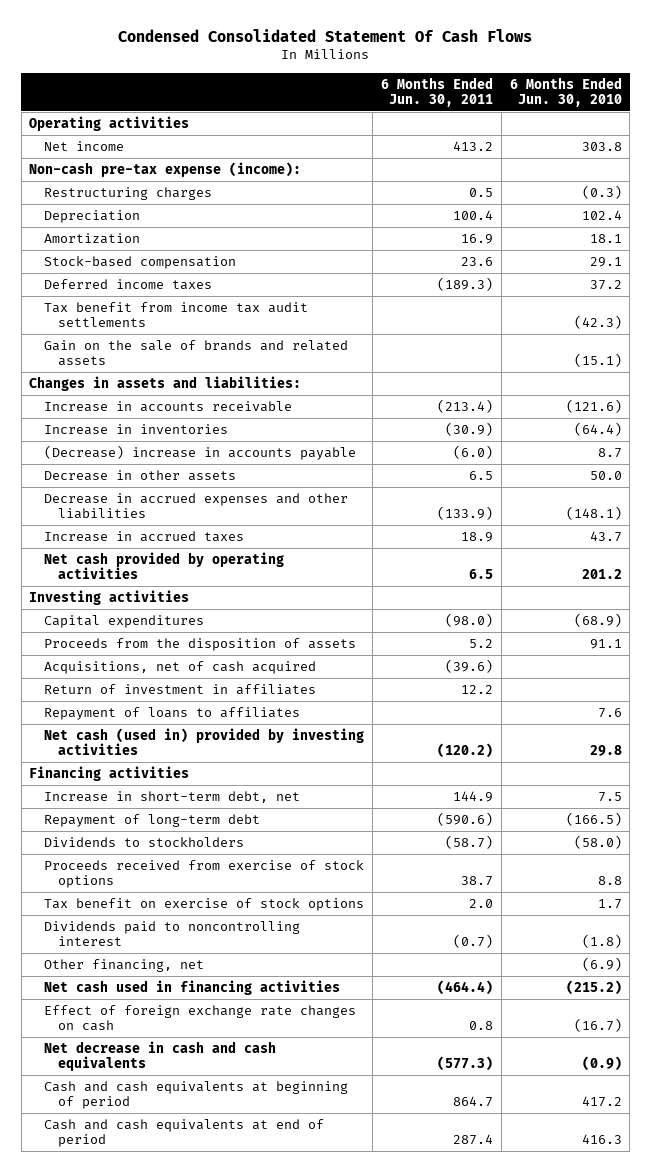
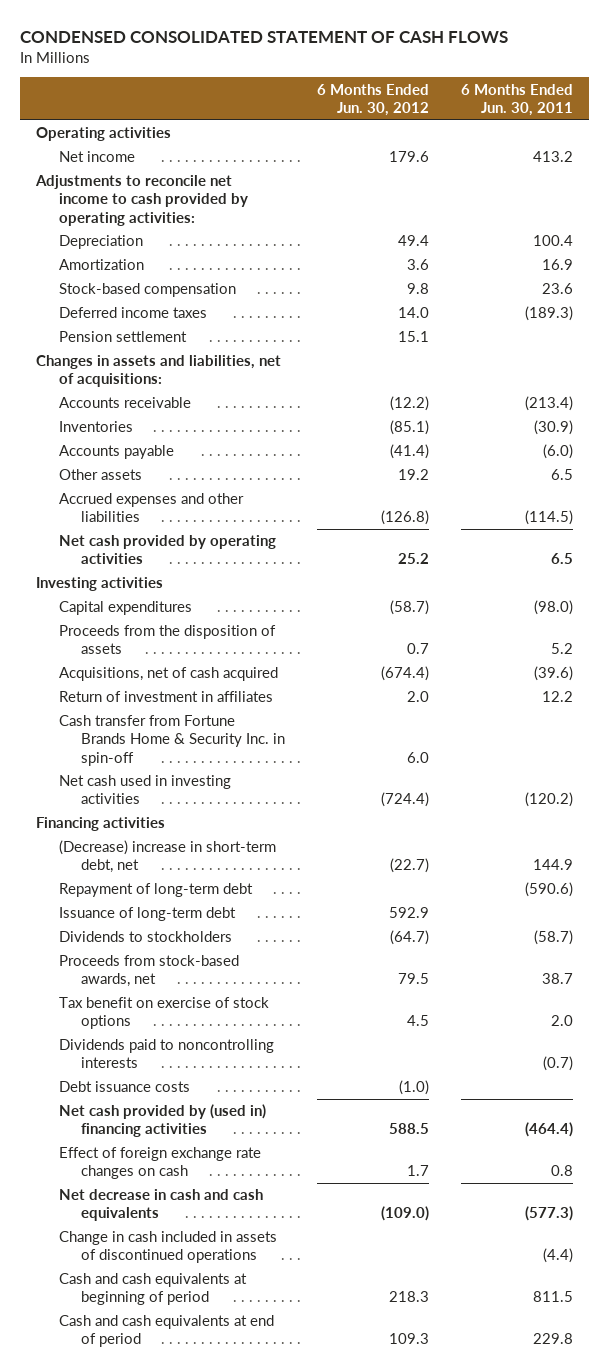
- Condensed Consolidated Statement Of Cash Flows
+ CONDENSED CONSOLIDATED STATEMENT OF CASH FLOWS
- | 6 Months Ended Jun. 30, 2011 | 6 Months Ended Jun. 30, 2010
+ | 6 Months Ended Jun. 30, 2012 | 6 Months Ended Jun. 30, 2011
- Non-cash pre-tax expense (income):
- Restructuring charges | 0.5 | (0.3)
+ Adjustments to reconcile net income to cash provided by operating activities:
- Tax benefit from income tax audit settlements | | (42.3)
- Gain on the sale of brands and related assets | | (15.1)
- Changes in assets and liabilities:
- Increase in accounts receivable | (213.4) | (121.6)
- Increase in inventories | (30.9) | (64.4)
- (Decrease) increase in accounts payable | (6.0) | 8.7
- Decrease in other assets | 6.5 | 50.0
- Decrease in accrued expenses and other liabilities | (133.9) | (148.1)
- Increase in accrued taxes | 18.9 | 43.7
+ Pension settlement | 15.1 |
+ Changes in assets and liabilities, net of acquisitions:
+ Accounts receivable | (12.2) | (213.4)
+ Inventories | (85.1) | (30.9)
+ Accounts payable | (41.4) | (6.0)
+ Other assets | 19.2 | 6.5
+ Accrued expenses and other liabilities | (126.8) | (114.5)
- Repayment of loans to affiliates | | 7.6
- Net cash (used in) provided by investing activities | (120.2) | 29.8
+ Cash transfer from Fortune Brands Home & Security Inc. in spin-off | 6.0 |
+ Net cash used in investing activities | (724.4) | (120.2)
- Increase in short-term debt, net | 144.9 | 7.5
+ (Decrease) increase in short-term debt, net | (22.7) | 144.9
+ Issuance of long-term debt | 592.9 |
- Proceeds received from exercise of stock options | 38.7 | 8.8
+ Proceeds from stock-based awards, net | 79.5 | 38.7
- Dividends paid to noncontrolling interest | (0.7) | (1.8)
- Other financing, net | | (6.9)
- Net cash used in financing activities | (464.4) | (215.2)
+ Dividends paid to noncontrolling interests | | (0.7)
+ Debt issuance costs | (1.0) |
+ Net cash provided by (used in) financing activities | 588.5 | (464.4)
- Cash and cash equivalents at beginning of period | 864.7 | 417.2
- Cash and cash equivalents at end of period | 287.4 | 416.3
+ Change in cash included in assets of discontinued operations | | (4.4)
+ Cash and cash equivalents at beginning of period | 218.3 | 811.5
+ Cash and cash equivalents at end of period | 109.3 | 229.8

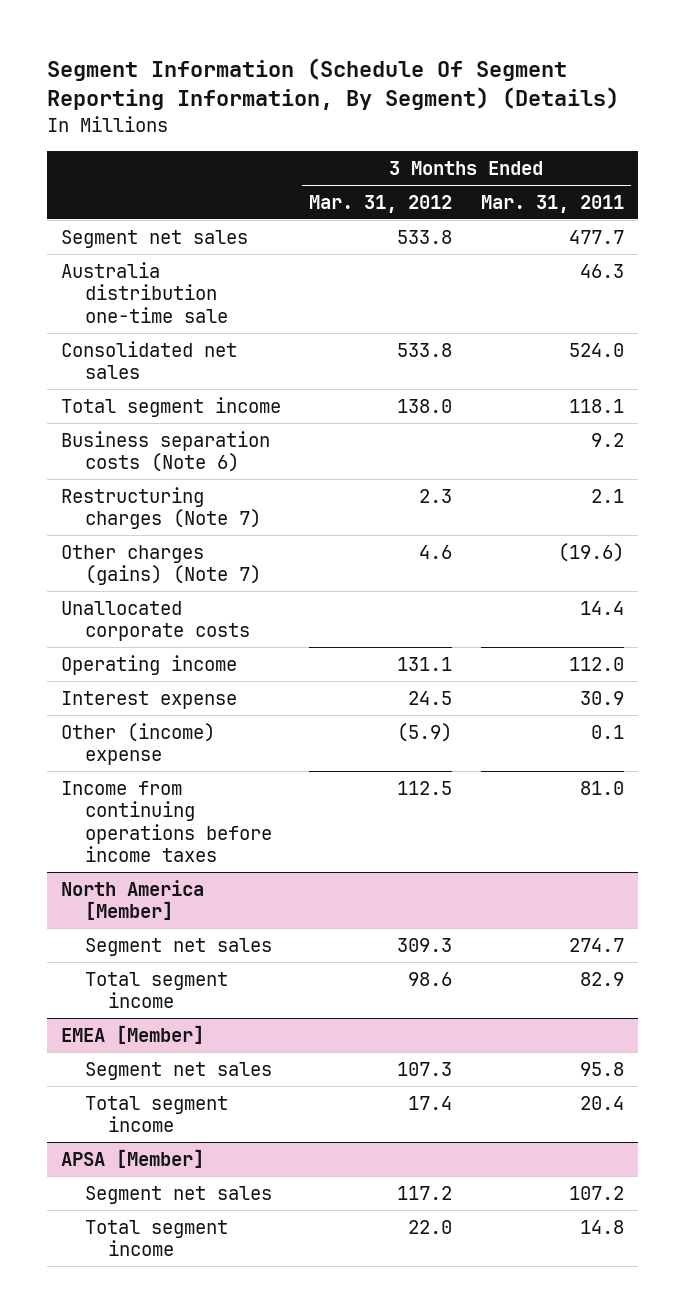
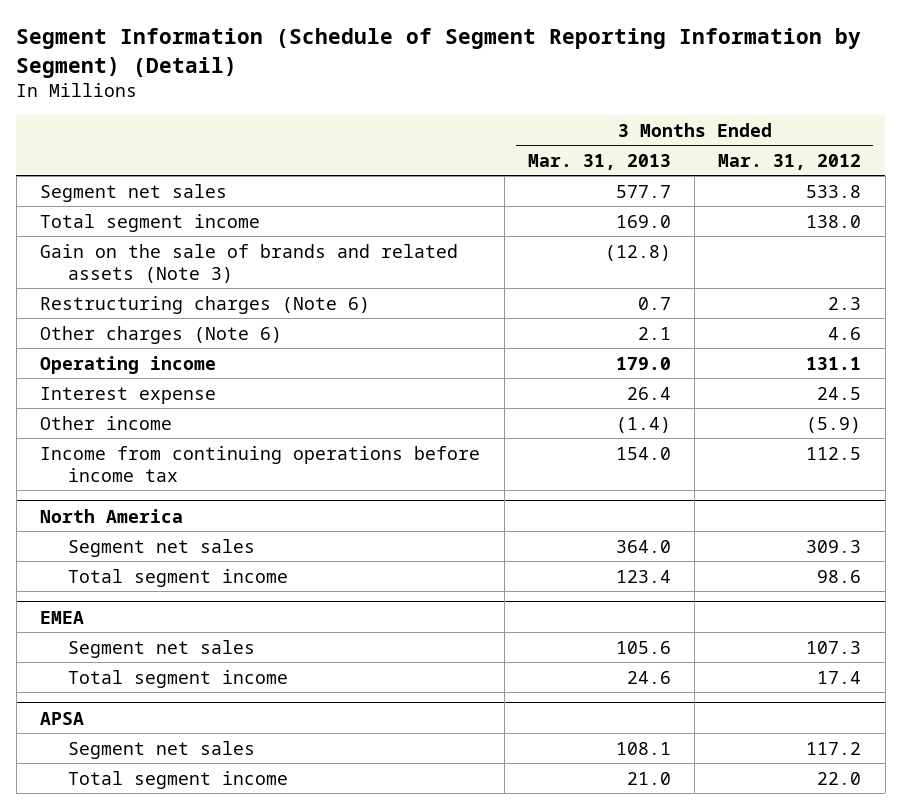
- Segment Information (Schedule Of Segment Reporting Information, By Segment) (Details)
+ Segment Information (Schedule of Segment Reporting Information by Segment) (Detail)
- | 3 Months Ended Mar. 31, 2012 | 3 Months Ended Mar. 31, 2011
+ | 3 Months Ended Mar. 31, 2013 | 3 Months Ended Mar. 31, 2012
- Australia distribution one-time sale | | 46.3
- Consolidated net sales | 533.8 | 524.0
- Business separation costs (Note 6) | | 9.2
- Restructuring charges (Note 7) | 2.3 | 2.1
- Other charges (gains) (Note 7) | 4.6 | (19.6)
- Unallocated corporate costs | | 14.4
+ Gain on the sale of brands and related assets (Note 3) | (12.8) |
+ Restructuring charges (Note 6) | 0.7 | 2.3
+ Other charges (Note 6) | 2.1 | 4.6
- Other (income) expense | (5.9) | 0.1
- Income from continuing operations before income taxes | 112.5 | 81.0
- North America [Member]
+ Other income | (1.4) | (5.9)
+ Income from continuing operations before income tax | 154.0 | 112.5
+ North America
- EMEA [Member]
+ EMEA
- APSA [Member]
+ APSA

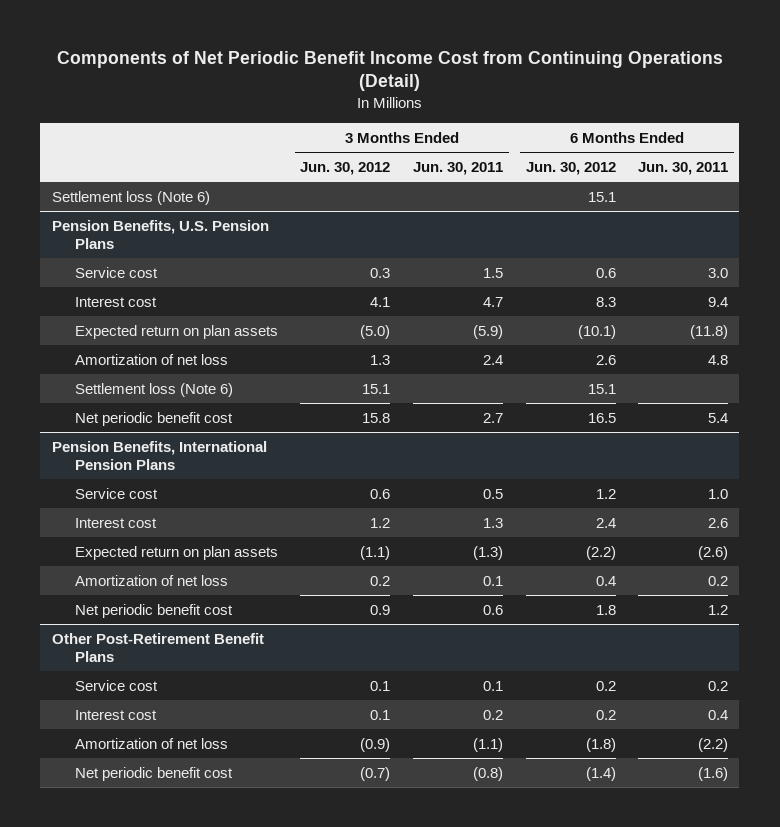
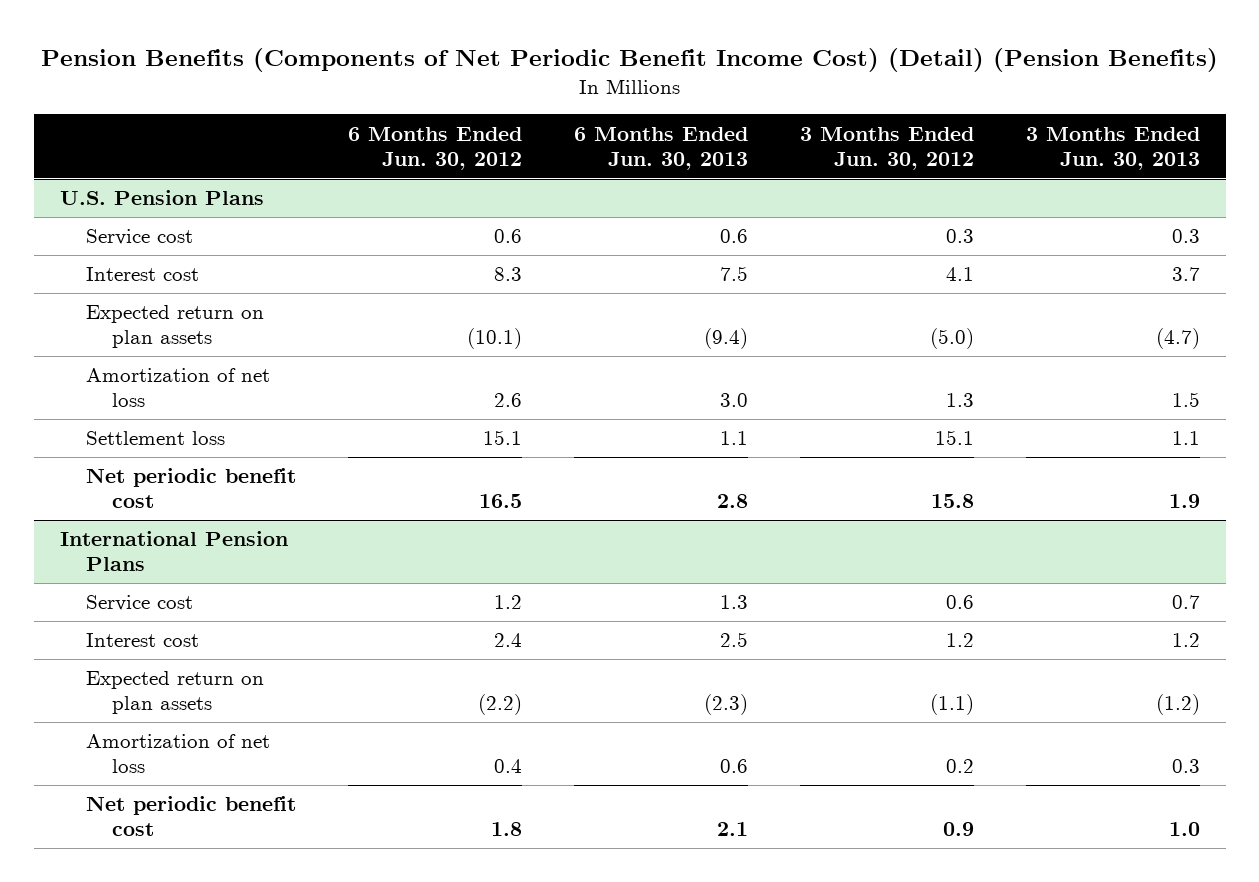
- Components of Net Periodic Benefit Income Cost from Continuing Operations (Detail)
+ Pension Benefits (Components of Net Periodic Benefit Income Cost) (Detail) (Pension Benefits)
- | 3 Months Ended Jun. 30, 2012 | 3 Months Ended Jun. 30, 2011 | 6 Months Ended Jun. 30, 2012 | 6 Months Ended Jun. 30, 2011
+ | 6 Months Ended Jun. 30, 2012 | 6 Months Ended Jun. 30, 2013 | 3 Months Ended Jun. 30, 2012 | 3 Months Ended Jun. 30, 2013
- Settlement loss (Note 6) | | | 15.1 |
- Pension Benefits, U.S. Pension Plans
+ U.S. Pension Plans
- Settlement loss (Note 6) | 15.1 | | 15.1 |
+ Settlement loss | 15.1 | 1.1 | 15.1 | 1.1
- Pension Benefits, International Pension Plans
+ International Pension Plans
- Other Post-Retirement Benefit Plans
- Service cost | 0.1 | 0.1 | 0.2 | 0.2
- Interest cost | 0.1 | 0.2 | 0.2 | 0.4
- Amortization of net loss | (0.9) | (1.1) | (1.8) | (2.2)
- Net periodic benefit cost | (0.7) | (0.8) | (1.4) | (1.6)

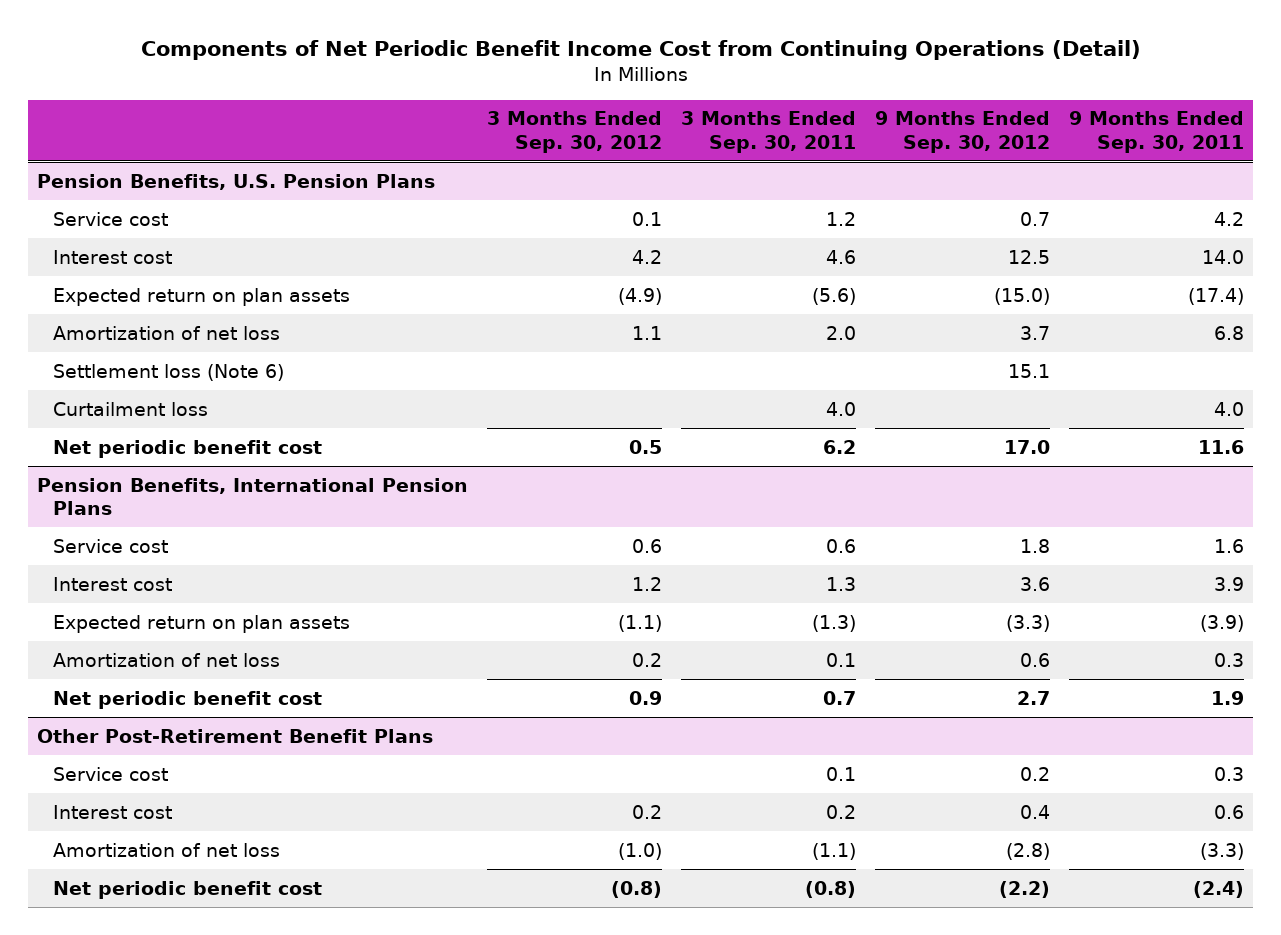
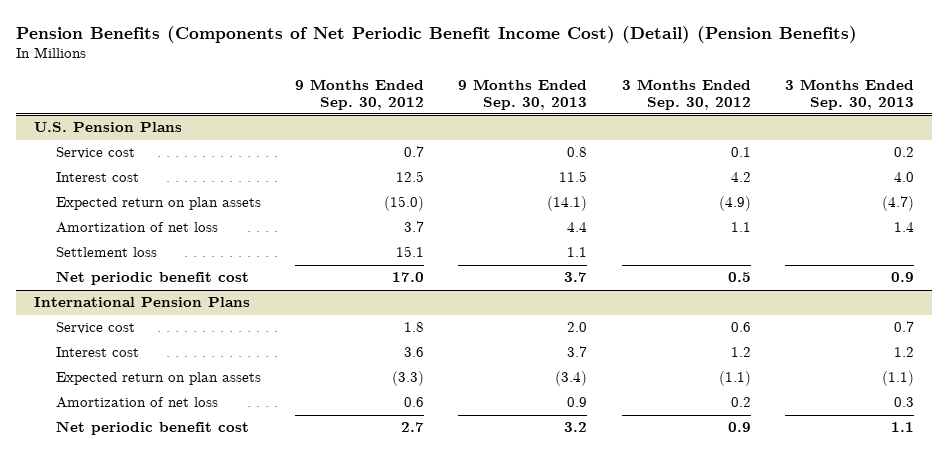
- Components of Net Periodic Benefit Income Cost from Continuing Operations (Detail)
+ Pension Benefits (Components of Net Periodic Benefit Income Cost) (Detail) (Pension Benefits)
- | 3 Months Ended Sep. 30, 2012 | 3 Months Ended Sep. 30, 2011 | 9 Months Ended Sep. 30, 2012 | 9 Months Ended Sep. 30, 2011
+ | 9 Months Ended Sep. 30, 2012 | 9 Months Ended Sep. 30, 2013 | 3 Months Ended Sep. 30, 2012 | 3 Months Ended Sep. 30, 2013
- Pension Benefits, U.S. Pension Plans
+ U.S. Pension Plans
- Settlement loss (Note 6) | | | 15.1 |
- Curtailment loss | | 4.0 | | 4.0
+ Settlement loss | 15.1 | 1.1 | |
- Pension Benefits, International Pension Plans
+ International Pension Plans
- Other Post-Retirement Benefit Plans
- Service cost | | 0.1 | 0.2 | 0.3
- Interest cost | 0.2 | 0.2 | 0.4 | 0.6
- Amortization of net loss | (1.0) | (1.1) | (2.8) | (3.3)
- Net periodic benefit cost | (0.8) | (0.8) | (2.2) | (2.4)

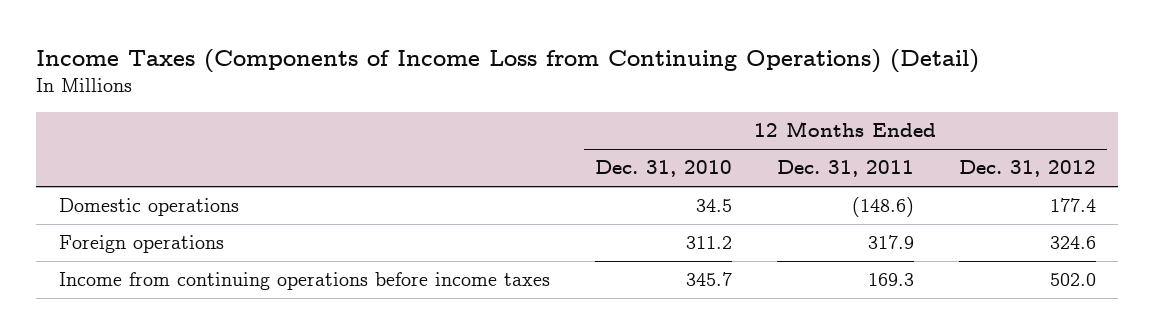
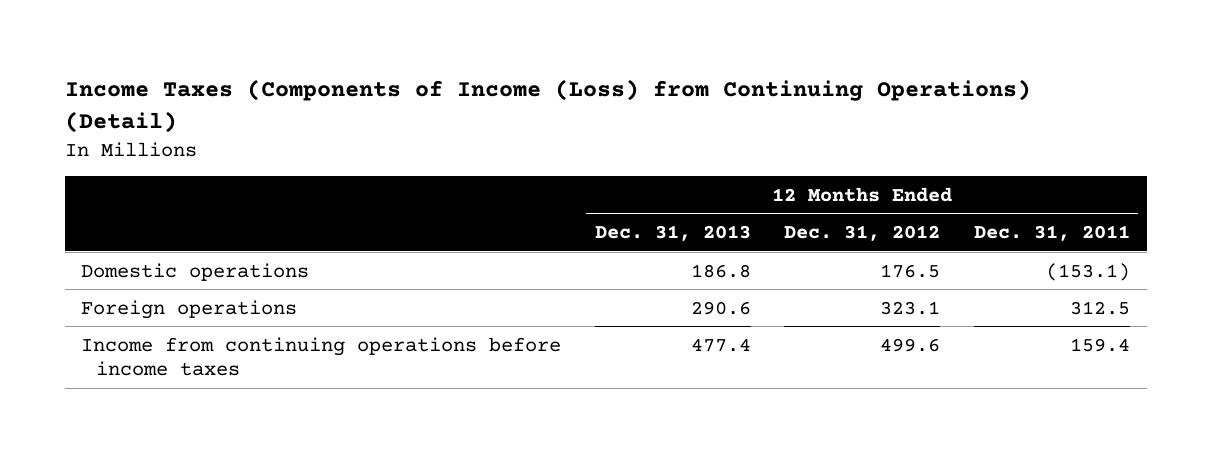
- Income Taxes (Components of Income Loss from Continuing Operations) (Detail)
+ Income Taxes (Components of Income (Loss) from Continuing Operations) (Detail)
- | 12 Months Ended Dec. 31, 2010 | 12 Months Ended Dec. 31, 2011 | 12 Months Ended Dec. 31, 2012
+ | 12 Months Ended Dec. 31, 2013 | 12 Months Ended Dec. 31, 2012 | 12 Months Ended Dec. 31, 2011
- Domestic operations | 34.5 | (148.6) | 177.4
- Foreign operations | 311.2 | 317.9 | 324.6
- Income from continuing operations before income taxes | 345.7 | 169.3 | 502.0
+ Domestic operations | 186.8 | 176.5 | (153.1)
+ Foreign operations | 290.6 | 323.1 | 312.5
+ Income from continuing operations before income taxes | 477.4 | 499.6 | 159.4

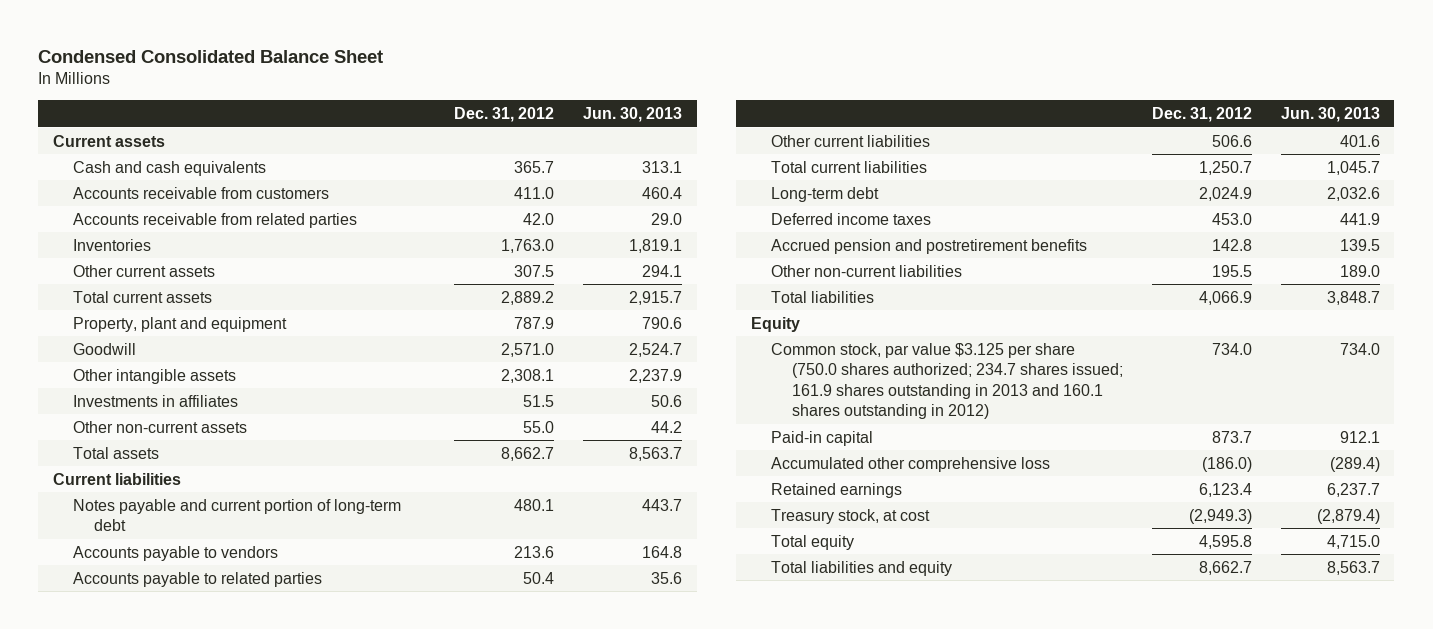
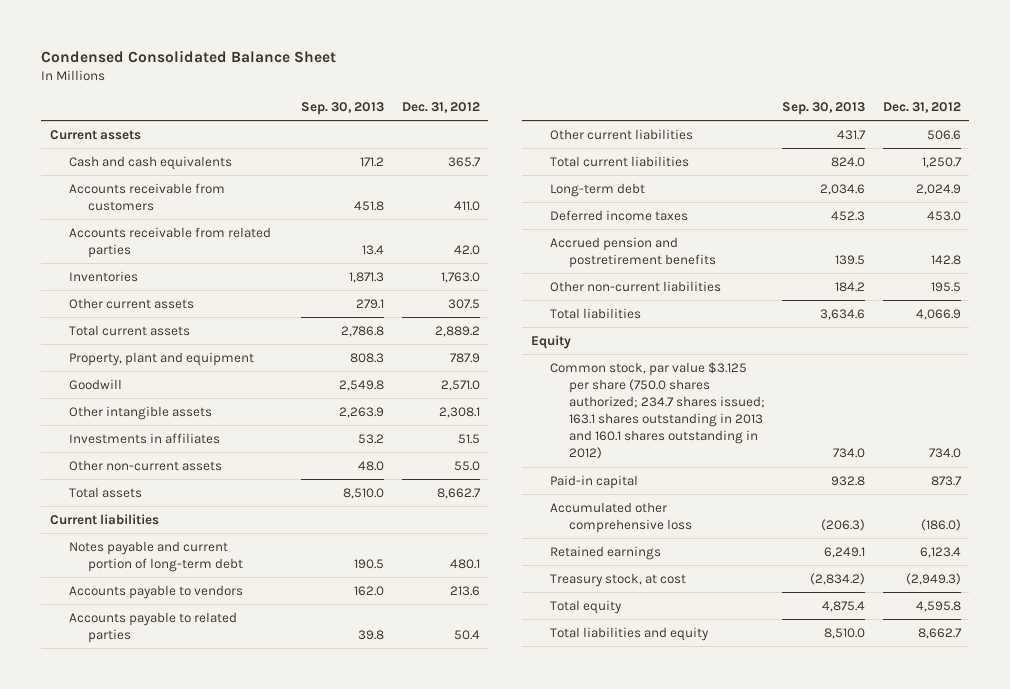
- | Dec. 31, 2012 | Jun. 30, 2013
+ | Sep. 30, 2013 | Dec. 31, 2012
- Common stock, par value $3.125 per share (750.0 shares authorized; 234.7 shares issued; 161.9 shares outstanding in 2013 and 160.1 shares outstanding in 2012) | 734.0 | 734.0
+ Common stock, par value $3.125 per share (750.0 shares authorized; 234.7 shares issued; 163.1 shares outstanding in 2013 and 160.1 shares outstanding in 2012) | 734.0 | 734.0

